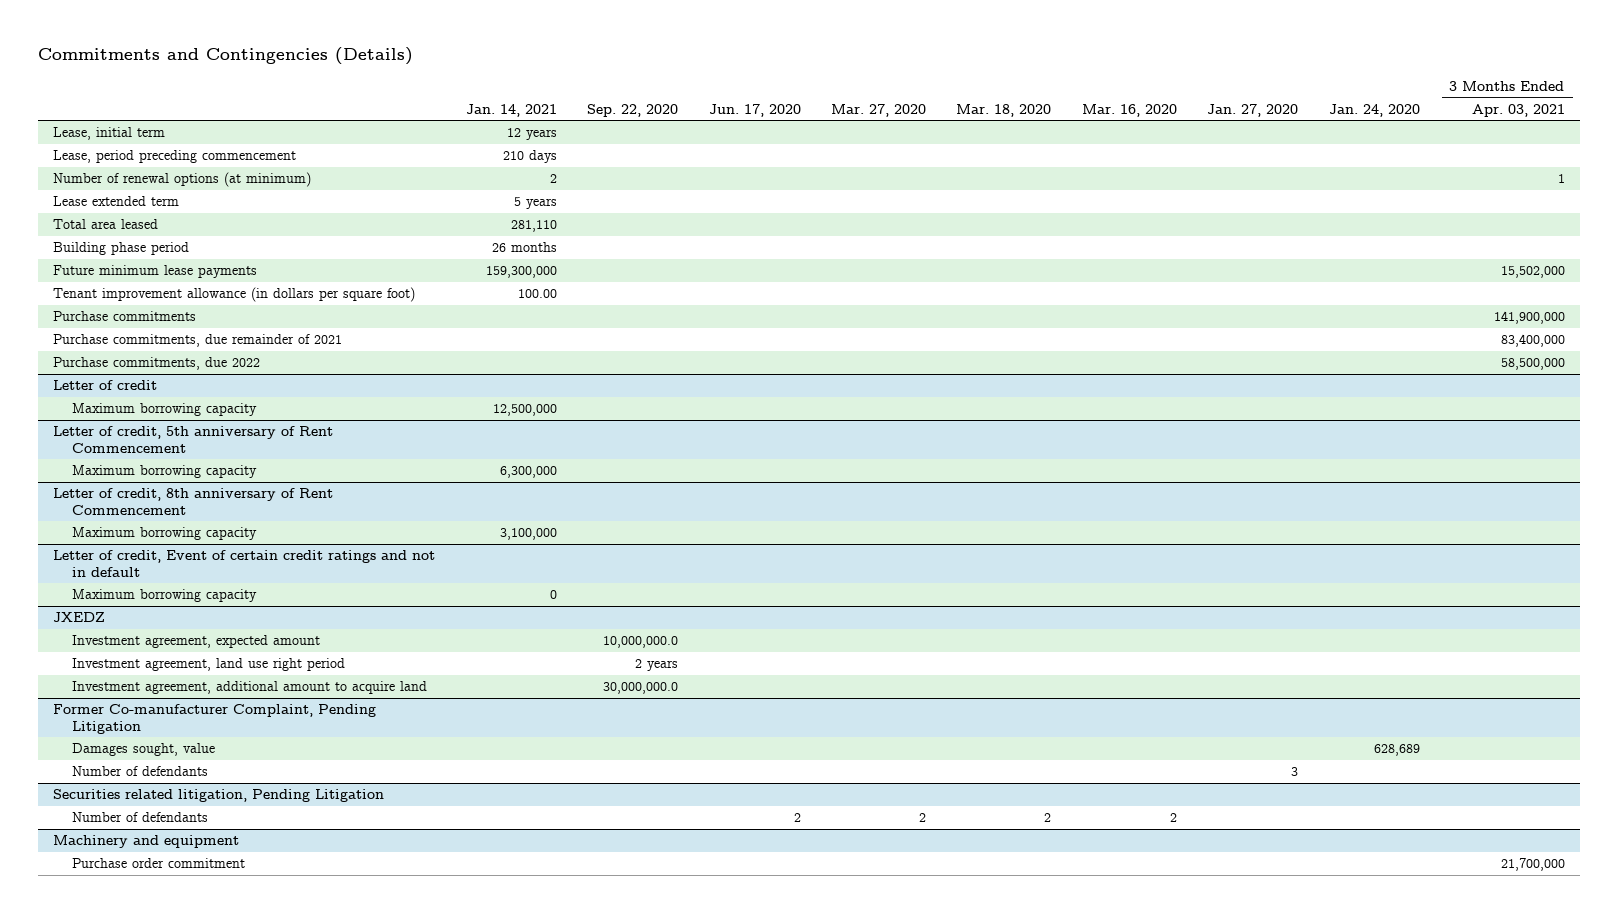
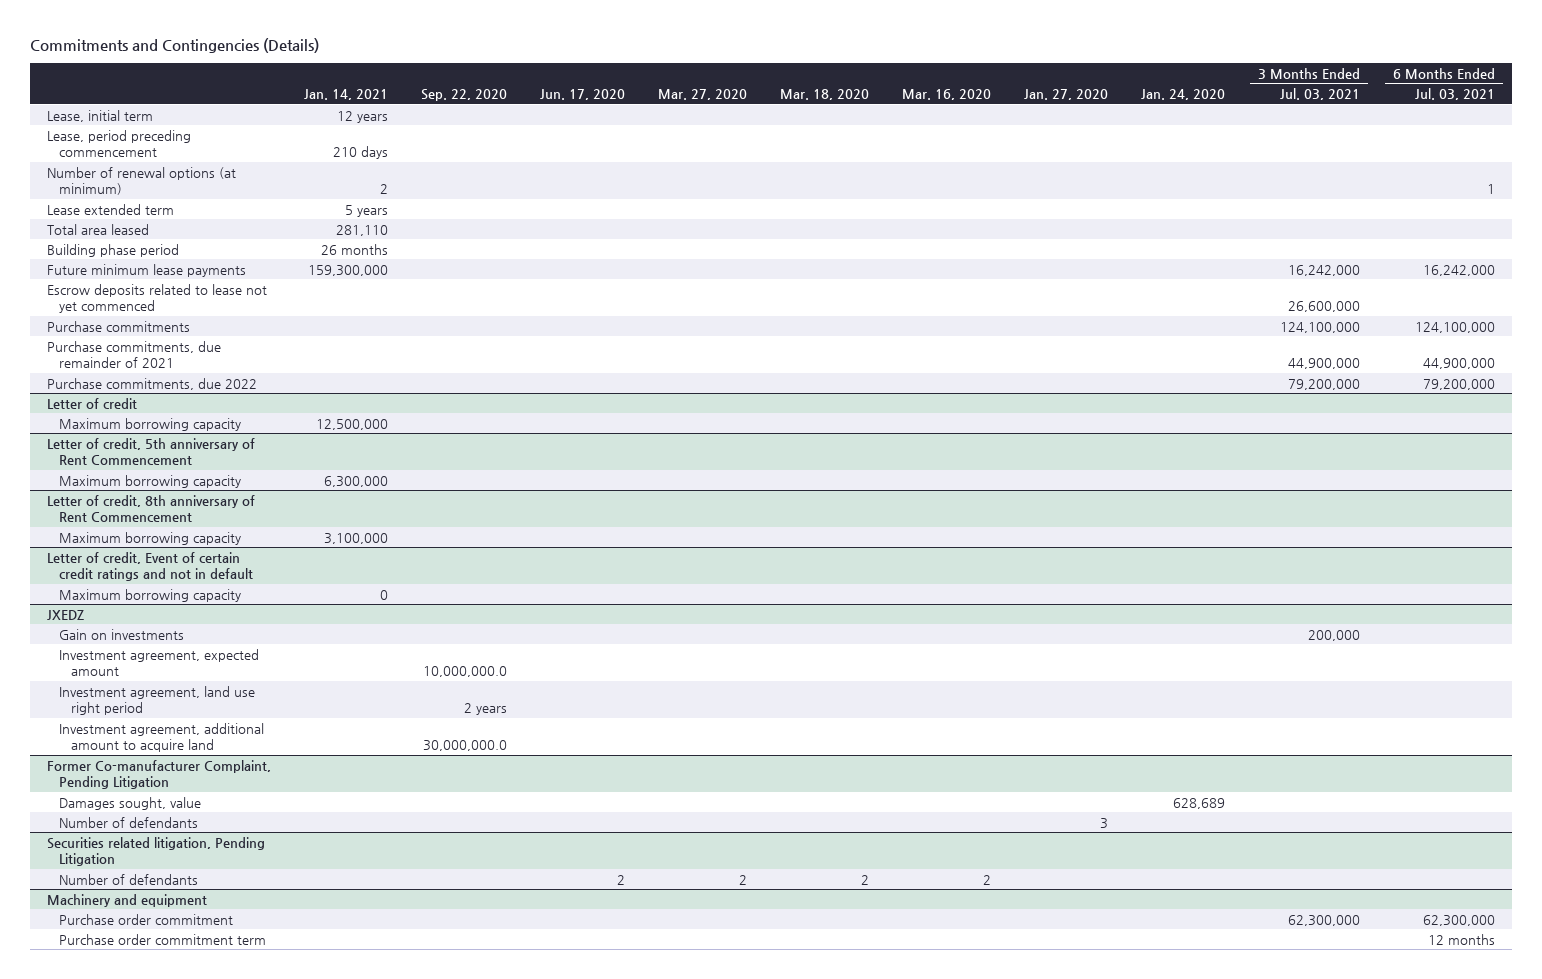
- | Jan. 14, 2021 | Sep. 22, 2020 | Jun. 17, 2020 | Mar. 27, 2020 | Mar. 18, 2020 | Mar. 16, 2020 | Jan. 27, 2020 | Jan. 24, 2020 | 3 Months Ended Apr. 03, 2021
+ | Jan. 14, 2021 | Sep. 22, 2020 | Jun. 17, 2020 | Mar. 27, 2020 | Mar. 18, 2020 | Mar. 16, 2020 | Jan. 27, 2020 | Jan. 24, 2020 | 3 Months Ended Jul. 03, 2021 | 6 Months Ended Jul. 03, 2021
- Tenant improvement allowance (in dollars per square foot) | 100.00 | | | | | | | |
+ Escrow deposits related to lease not yet commenced | | | | | | | | | 26,600,000 |
@ JXEDZ
+ Gain on investments | | | | | | | | | 200,000 |
@ Machinery and equipment
+ Purchase order commitment term | | | | | | | | | | 12 months

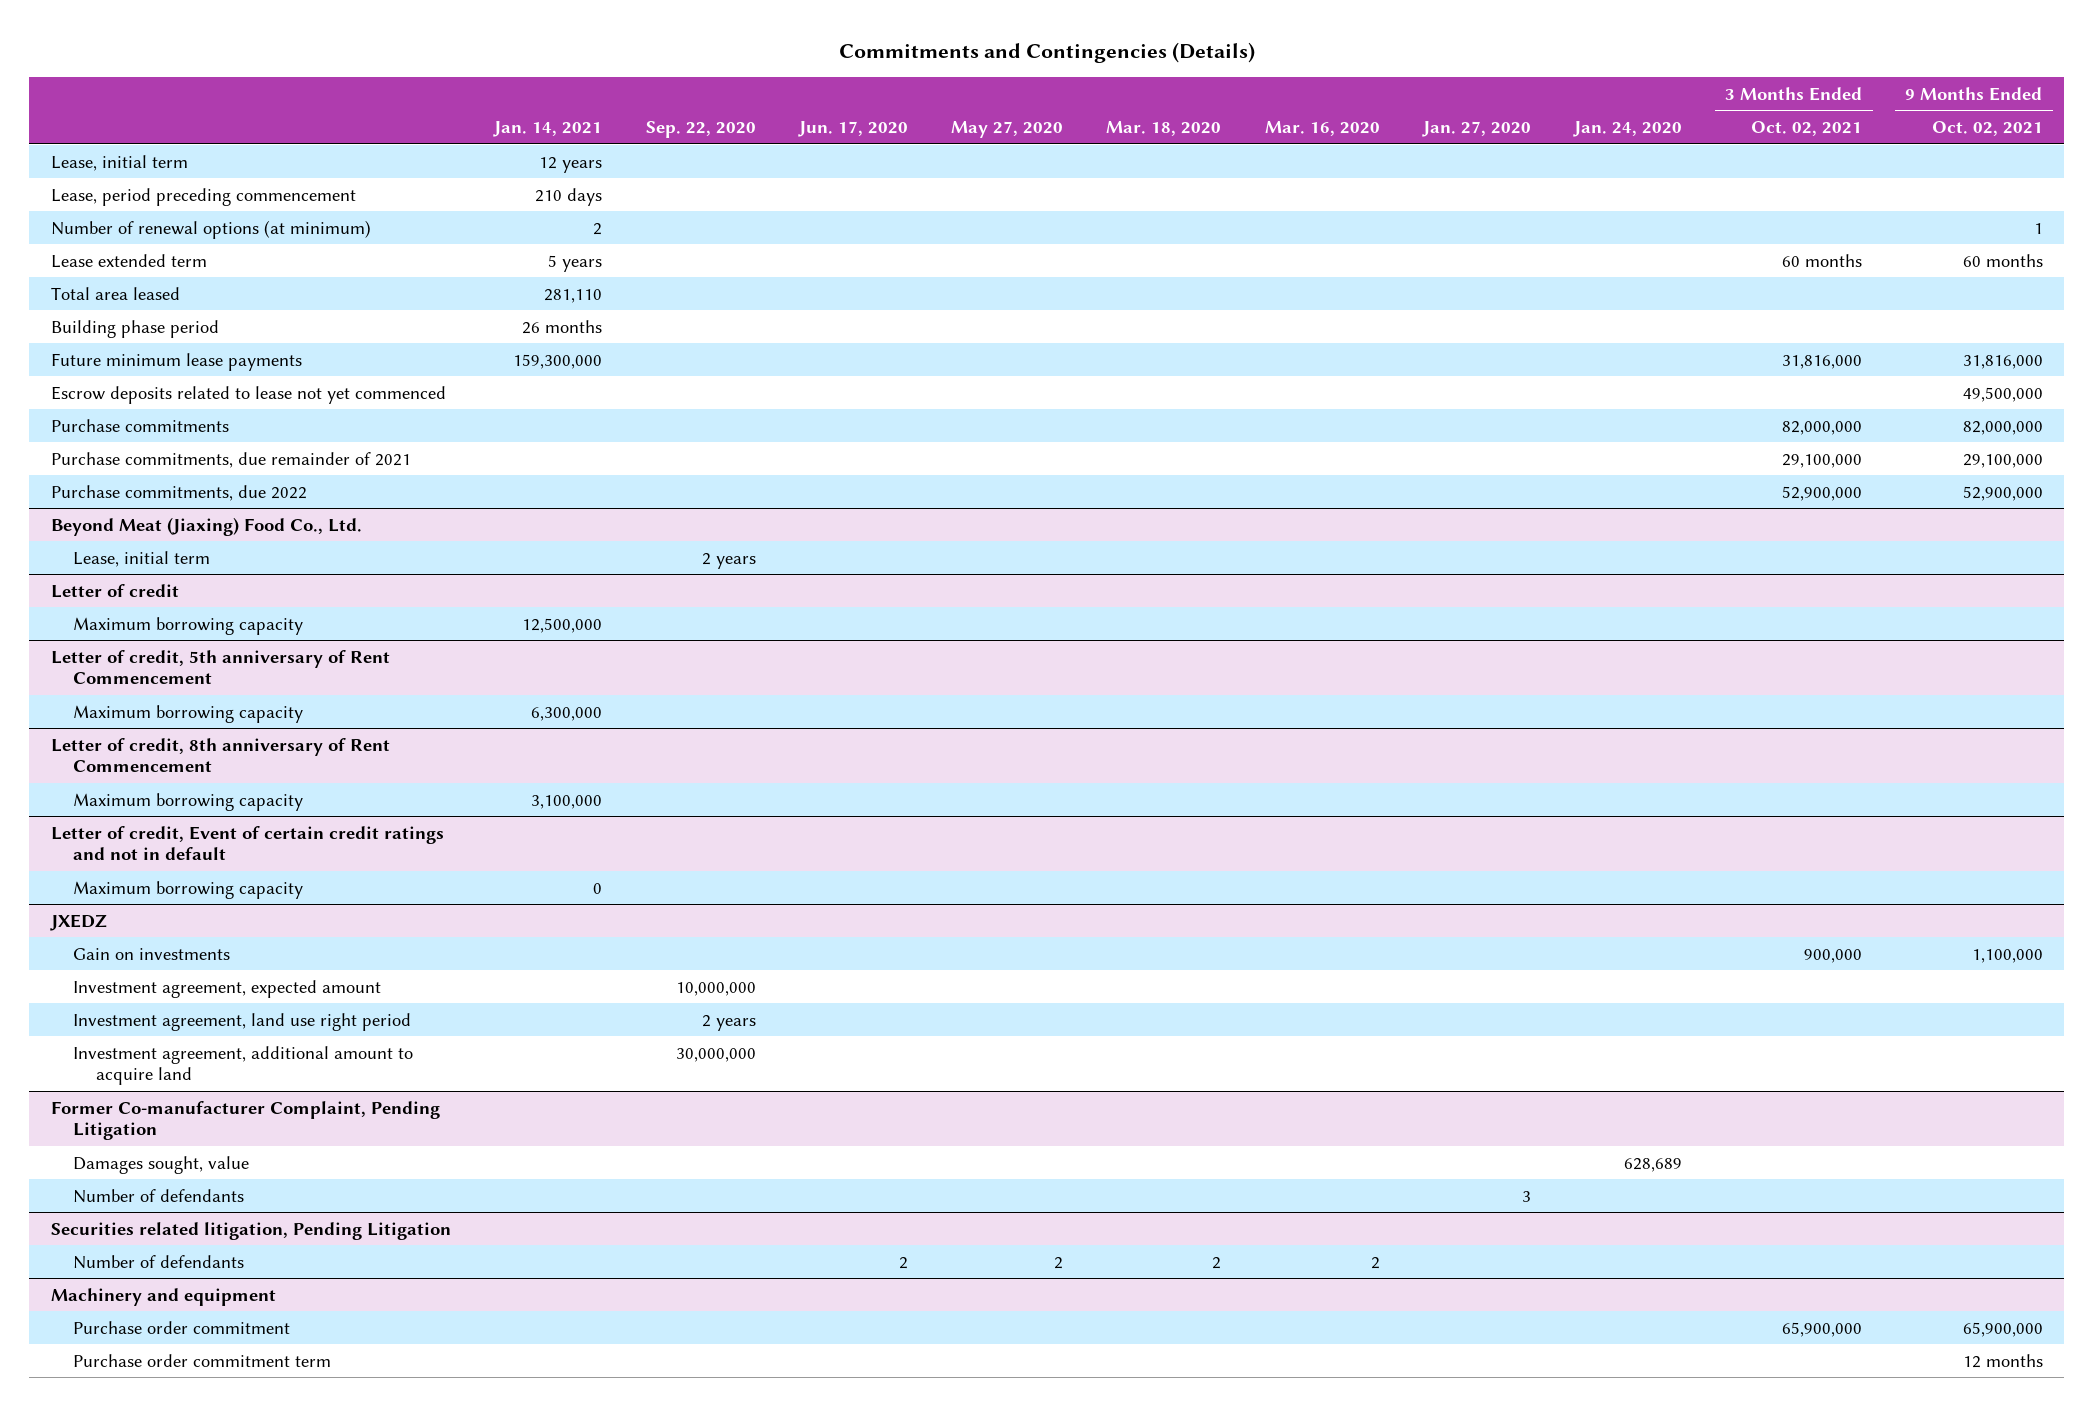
- | Jan. 14, 2021 | Sep. 22, 2020 | Jun. 17, 2020 | Mar. 27, 2020 | Mar. 18, 2020 | Mar. 16, 2020 | Jan. 27, 2020 | Jan. 24, 2020 | 3 Months Ended Jul. 03, 2021 | 6 Months Ended Jul. 03, 2021
+ | Jan. 14, 2021 | Sep. 22, 2020 | Jun. 17, 2020 | May 27, 2020 | Mar. 18, 2020 | Mar. 16, 2020 | Jan. 27, 2020 | Jan. 24, 2020 | 3 Months Ended Oct. 02, 2021 | 9 Months Ended Oct. 02, 2021
+ Beyond Meat (Jiaxing) Food Co., Ltd.
+ Lease, initial term | | 2 years | | | | | | | |
@ JXEDZ
- Investment agreement, expected amount | | 10,000,000.0 | | | | | | | |
+ Investment agreement, expected amount | | 10,000,000 | | | | | | | |
- Investment agreement, additional amount to acquire land | | 30,000,000.0 | | | | | | | |
+ Investment agreement, additional amount to acquire land | | 30,000,000 | | | | | | | |

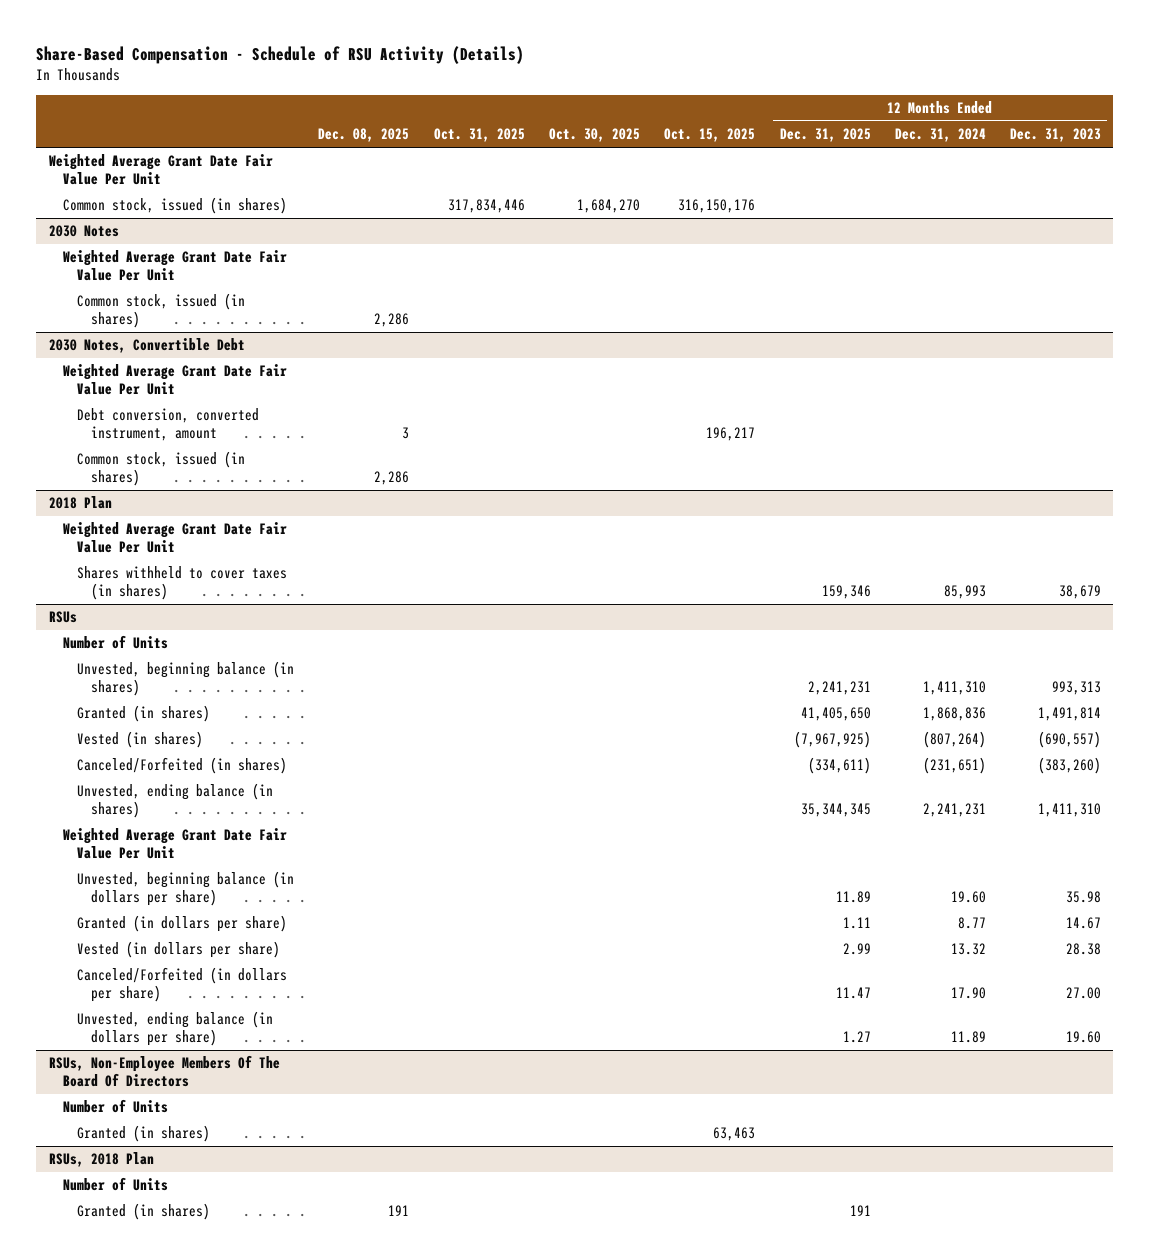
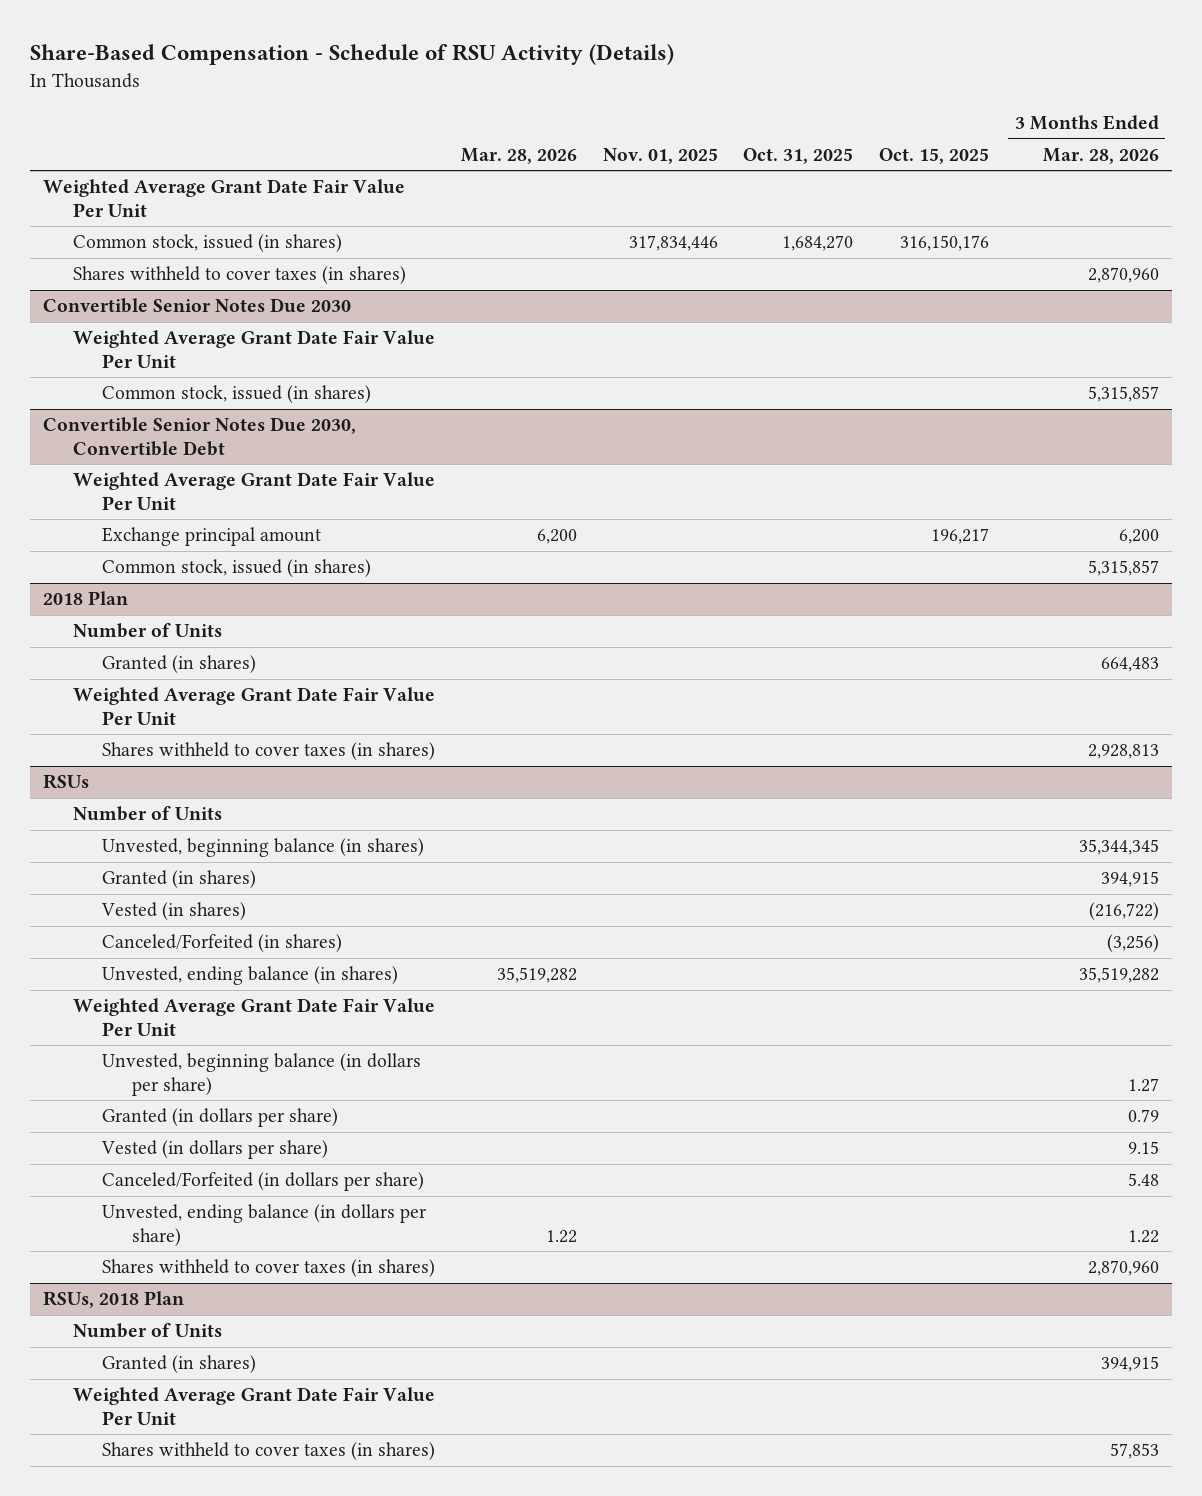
- | Dec. 08, 2025 | Oct. 31, 2025 | Oct. 30, 2025 | Oct. 15, 2025 | 12 Months Ended Dec. 31, 2025 | 12 Months Ended Dec. 31, 2024 | 12 Months Ended Dec. 31, 2023
+ | Mar. 28, 2026 | Nov. 01, 2025 | Oct. 31, 2025 | Oct. 15, 2025 | 3 Months Ended Mar. 28, 2026
- Common stock, issued (in shares) | | 317,834,446 | 1,684,270 | 316,150,176 | | |
- 2030 Notes
+ Common stock, issued (in shares) | | 317,834,446 | 1,684,270 | 316,150,176 |
+ Shares withheld to cover taxes (in shares) | | | | | 2,870,960
+ Convertible Senior Notes Due 2030
- 2030 Notes, Convertible Debt
+ Convertible Senior Notes Due 2030, Convertible Debt
- Debt conversion, converted instrument, amount | 3 | | | 196,217 | | |
+ Exchange principal amount | 6,200 | | | 196,217 | 6,200
@ 2018 Plan
+ Number of Units
+ Granted (in shares) | | | | | 664,483
- RSUs, Non-Employee Members Of The Board Of Directors
- Number of Units
- Granted (in shares) | | | | 63,463 | | |
@ RSUs
+ Shares withheld to cover taxes (in shares) | | | | | 2,870,960
@ RSUs, 2018 Plan
+ Weighted Average Grant Date Fair Value Per Unit
+ Shares withheld to cover taxes (in shares) | | | | | 57,853

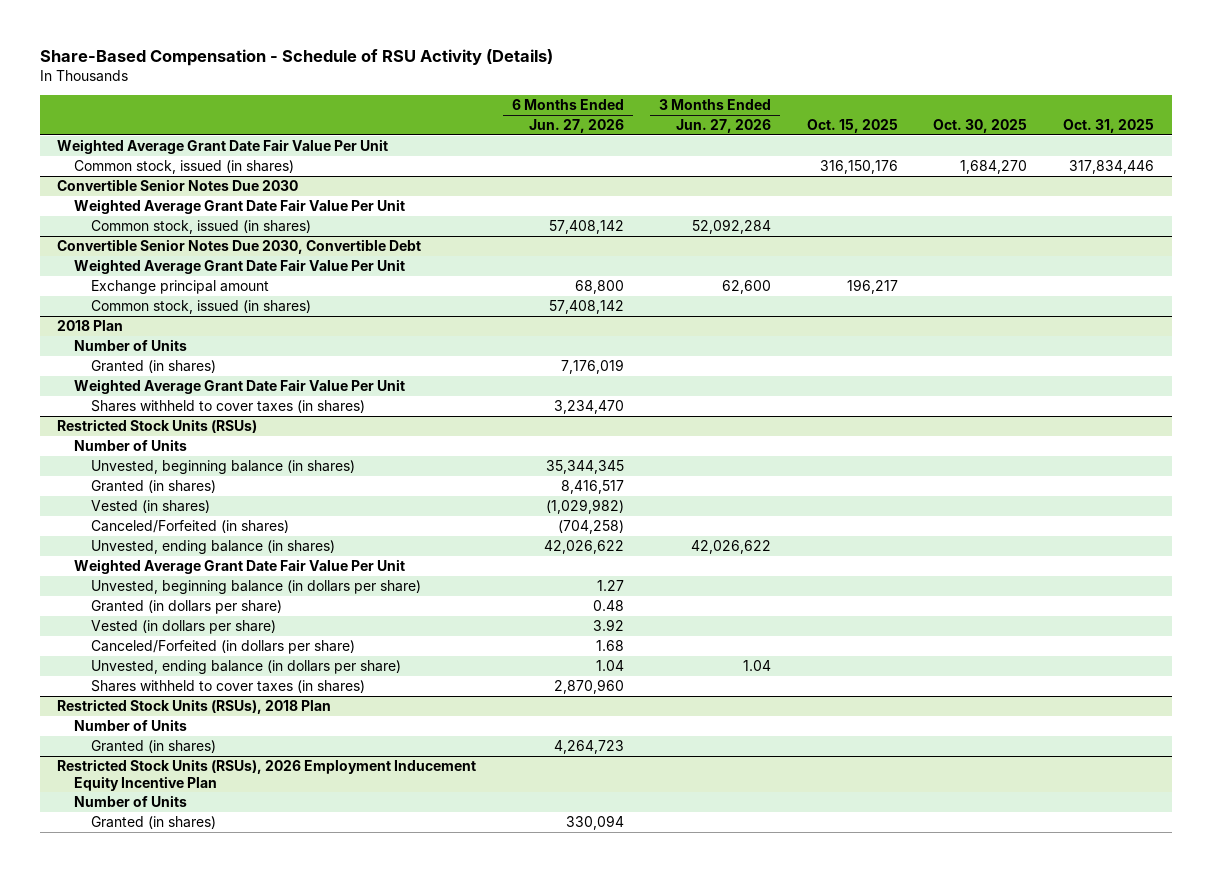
- | Mar. 28, 2026 | Nov. 01, 2025 | Oct. 31, 2025 | Oct. 15, 2025 | 3 Months Ended Mar. 28, 2026
+ | 6 Months Ended Jun. 27, 2026 | 3 Months Ended Jun. 27, 2026 | Oct. 15, 2025 | Oct. 30, 2025 | Oct. 31, 2025
- Common stock, issued (in shares) | | 317,834,446 | 1,684,270 | 316,150,176 |
- Shares withheld to cover taxes (in shares) | | | | | 2,870,960
+ Common stock, issued (in shares) | | | 316,150,176 | 1,684,270 | 317,834,446
- RSUs
+ Restricted Stock Units (RSUs)
- RSUs, 2018 Plan
+ Restricted Stock Units (RSUs), 2018 Plan
- Weighted Average Grant Date Fair Value Per Unit
- Shares withheld to cover taxes (in shares) | | | | | 57,853
+ Restricted Stock Units (RSUs), 2026 Employment Inducement Equity Incentive Plan
+ Number of Units
+ Granted (in shares) | 330,094 | | | |

